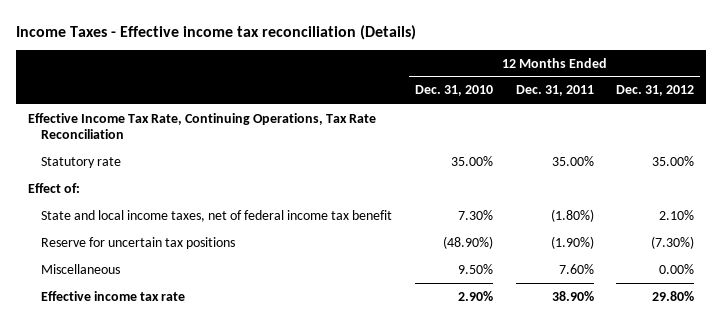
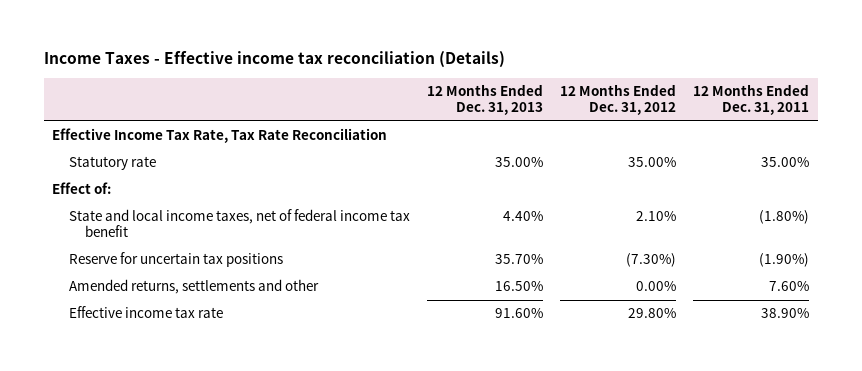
- | 12 Months Ended Dec. 31, 2010 | 12 Months Ended Dec. 31, 2011 | 12 Months Ended Dec. 31, 2012
+ | 12 Months Ended Dec. 31, 2013 | 12 Months Ended Dec. 31, 2012 | 12 Months Ended Dec. 31, 2011
- Effective Income Tax Rate, Continuing Operations, Tax Rate Reconciliation
+ Effective Income Tax Rate, Tax Rate Reconciliation
- Miscellaneous | 9.50% | 7.60% | 0.00%
+ Amended returns, settlements and other | 16.50% | 0.00% | 7.60%

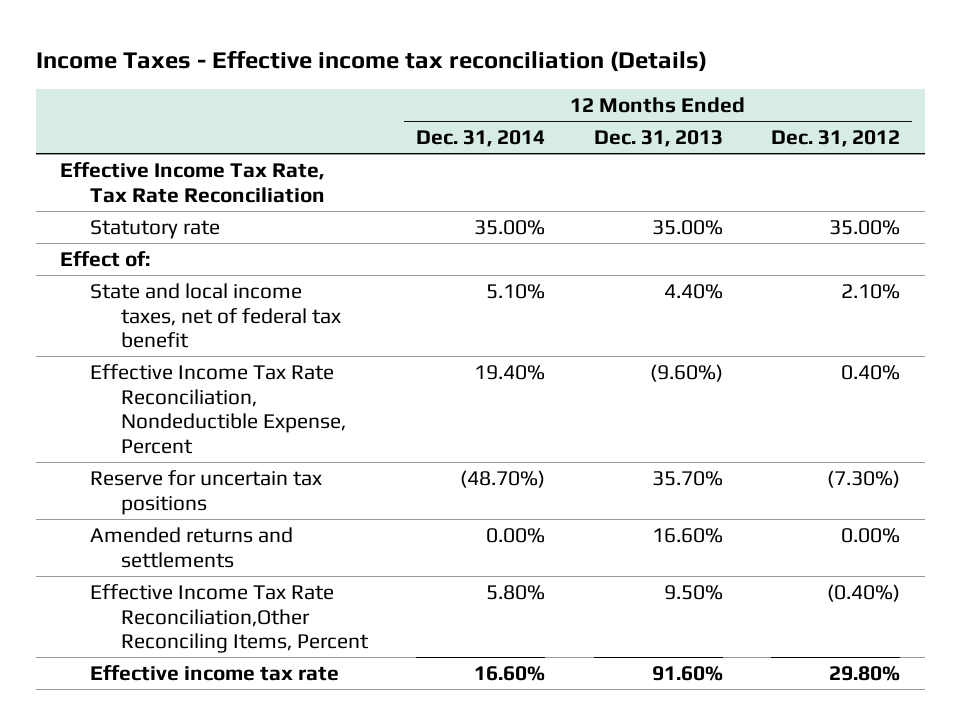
- | 12 Months Ended Dec. 31, 2013 | 12 Months Ended Dec. 31, 2012 | 12 Months Ended Dec. 31, 2011
+ | 12 Months Ended Dec. 31, 2014 | 12 Months Ended Dec. 31, 2013 | 12 Months Ended Dec. 31, 2012
- State and local income taxes, net of federal income tax benefit | 4.40% | 2.10% | (1.80%)
+ State and local income taxes, net of federal tax benefit | 5.10% | 4.40% | 2.10%
+ Effective Income Tax Rate Reconciliation, Nondeductible Expense, Percent | 19.40% | (9.60%) | 0.40%
- Amended returns, settlements and other | 16.50% | 0.00% | 7.60%
+ Amended returns and settlements | 0.00% | 16.60% | 0.00%
+ Effective Income Tax Rate Reconciliation,Other Reconciling Items, Percent | 5.80% | 9.50% | (0.40%)

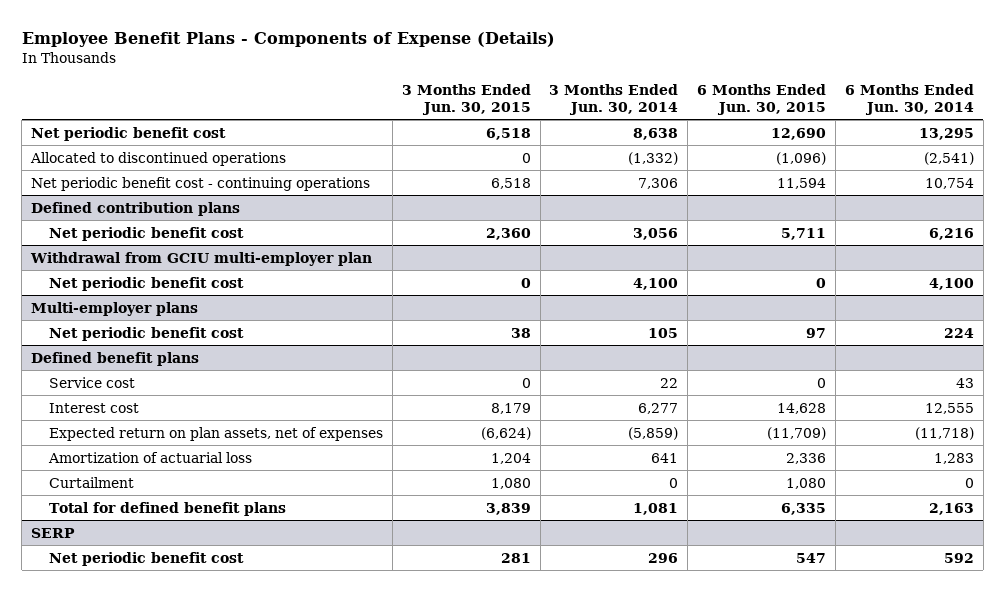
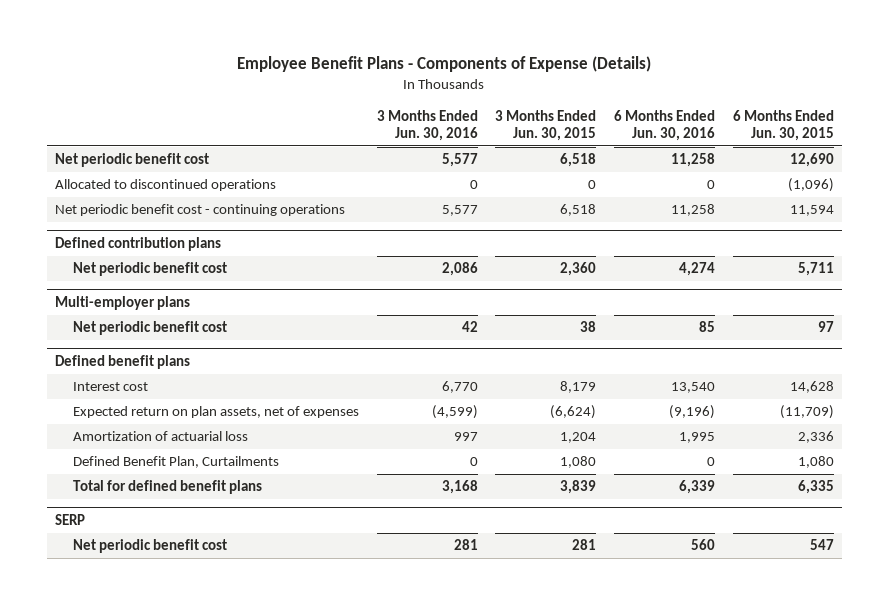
- | 3 Months Ended Jun. 30, 2015 | 3 Months Ended Jun. 30, 2014 | 6 Months Ended Jun. 30, 2015 | 6 Months Ended Jun. 30, 2014
+ | 3 Months Ended Jun. 30, 2016 | 3 Months Ended Jun. 30, 2015 | 6 Months Ended Jun. 30, 2016 | 6 Months Ended Jun. 30, 2015
- Withdrawal from GCIU multi-employer plan
- Net periodic benefit cost | 0 | 4,100 | 0 | 4,100
@ Defined benefit plans
- Service cost | 0 | 22 | 0 | 43
- Curtailment | 1,080 | 0 | 1,080 | 0
+ Defined Benefit Plan, Curtailments | 0 | 1,080 | 0 | 1,080

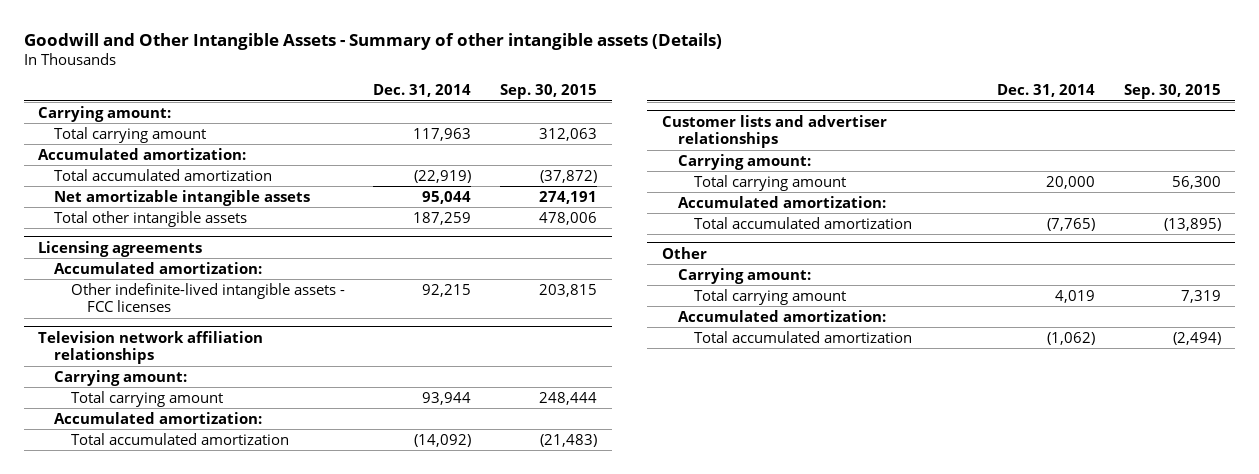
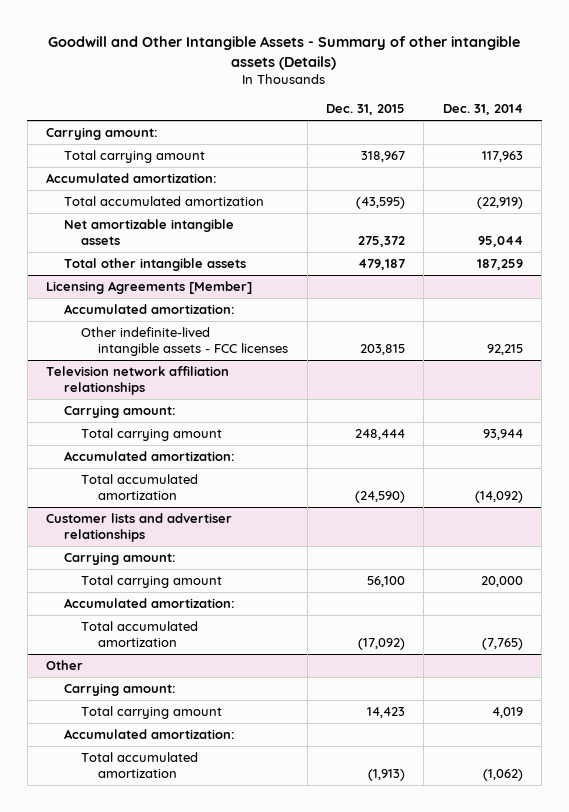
- | Dec. 31, 2014 | Sep. 30, 2015
+ | Dec. 31, 2015 | Dec. 31, 2014
- Licensing agreements
+ Licensing Agreements [Member]

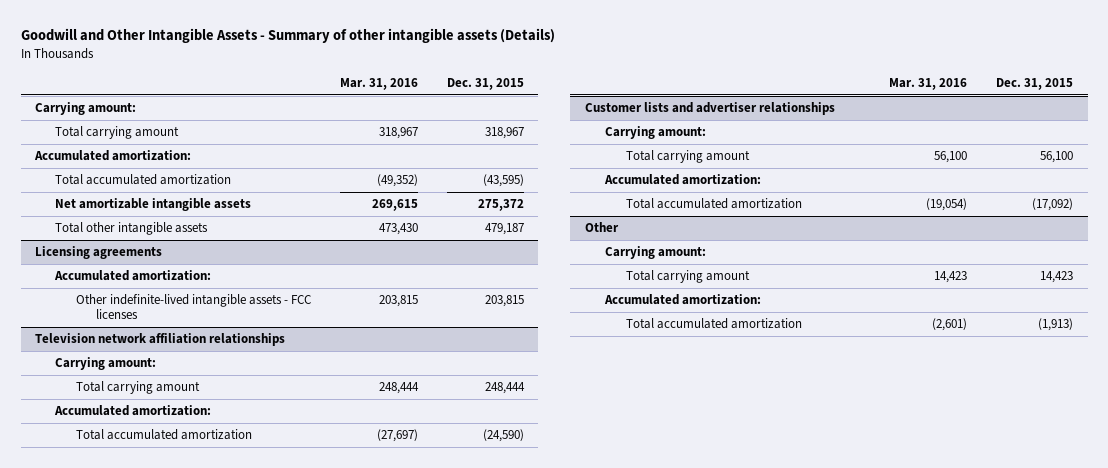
- | Dec. 31, 2015 | Dec. 31, 2014
+ | Mar. 31, 2016 | Dec. 31, 2015
- Licensing Agreements [Member]
+ Licensing agreements

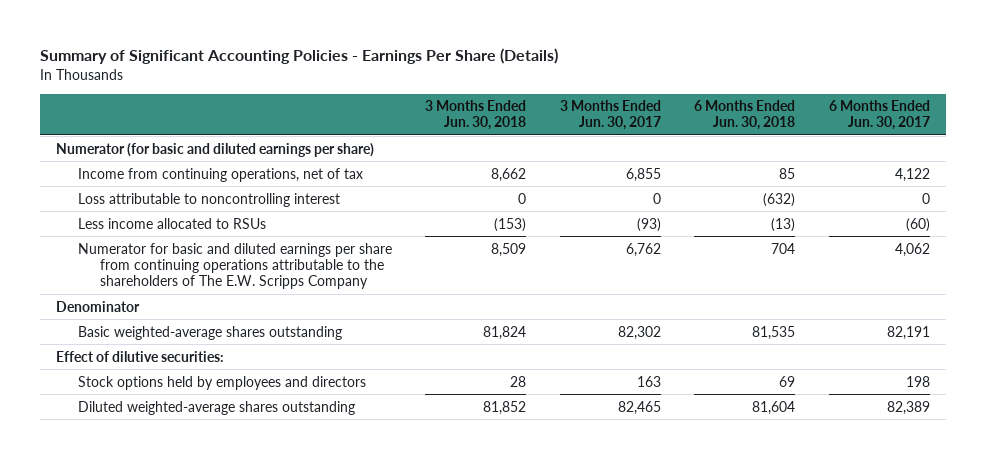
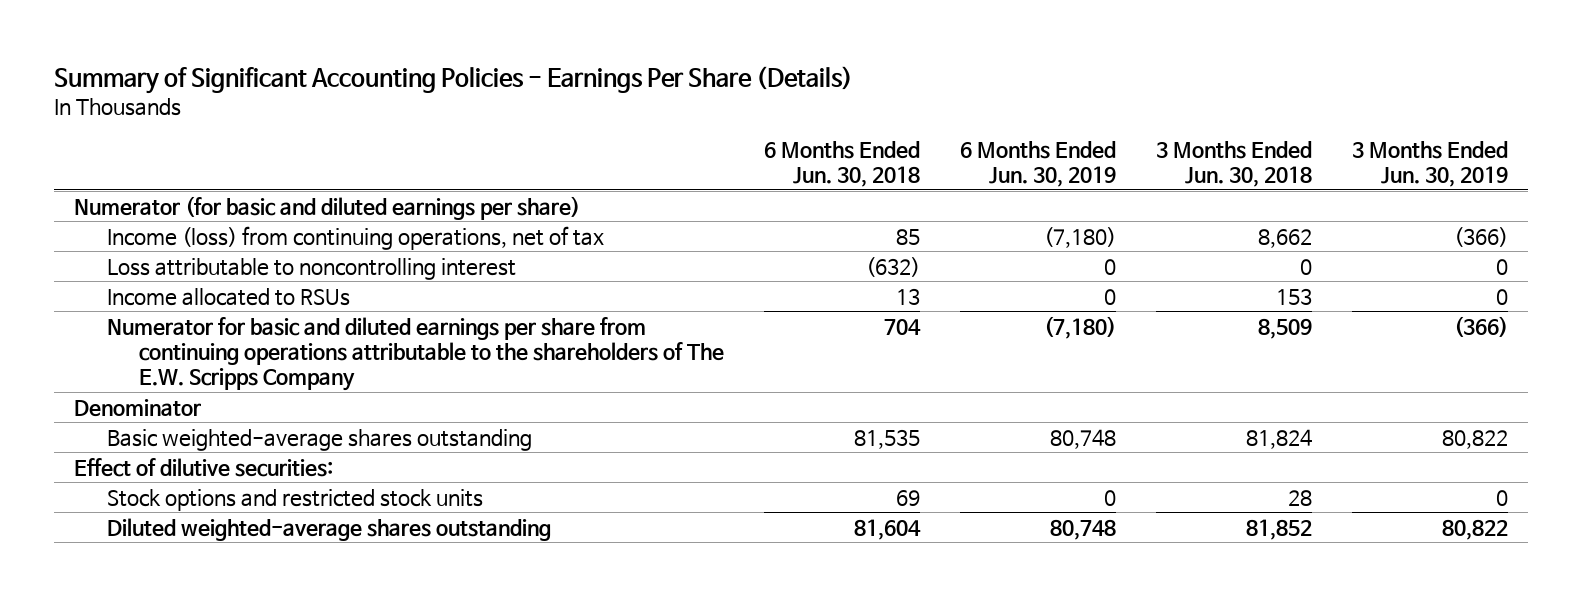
- | 3 Months Ended Jun. 30, 2018 | 3 Months Ended Jun. 30, 2017 | 6 Months Ended Jun. 30, 2018 | 6 Months Ended Jun. 30, 2017
+ | 6 Months Ended Jun. 30, 2018 | 6 Months Ended Jun. 30, 2019 | 3 Months Ended Jun. 30, 2018 | 3 Months Ended Jun. 30, 2019
- Income from continuing operations, net of tax | 8,662 | 6,855 | 85 | 4,122
+ Income (loss) from continuing operations, net of tax | 85 | (7,180) | 8,662 | (366)
- Less income allocated to RSUs | (153) | (93) | (13) | (60)
+ Income allocated to RSUs | 13 | 0 | 153 | 0
- Stock options held by employees and directors | 28 | 163 | 69 | 198
+ Stock options and restricted stock units | 69 | 0 | 28 | 0

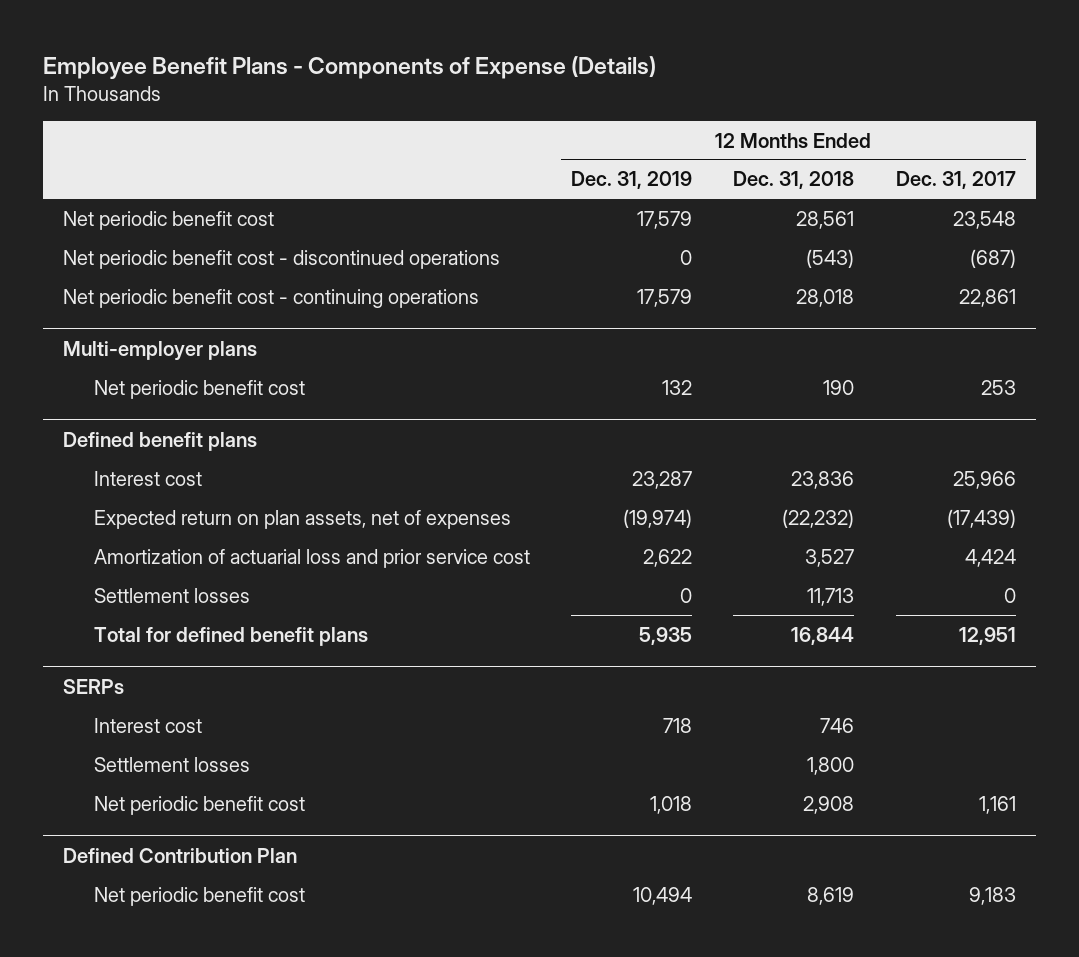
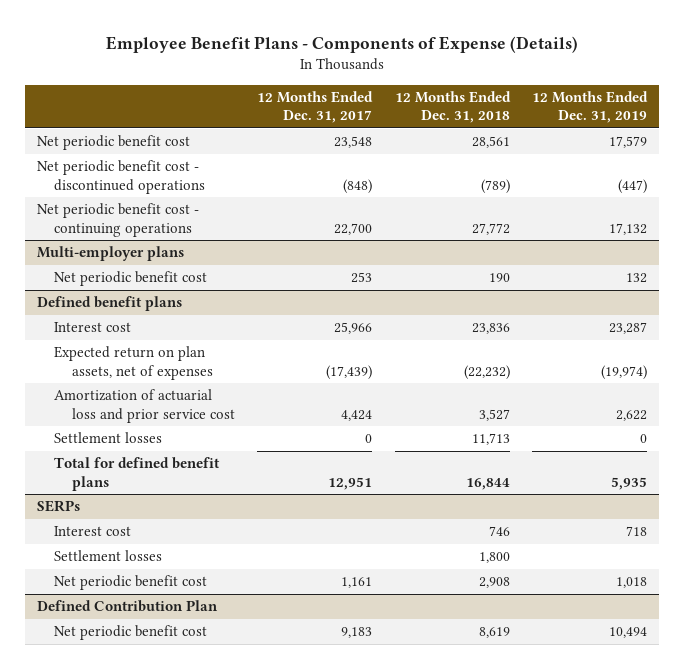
- | 12 Months Ended Dec. 31, 2019 | 12 Months Ended Dec. 31, 2018 | 12 Months Ended Dec. 31, 2017
+ | 12 Months Ended Dec. 31, 2017 | 12 Months Ended Dec. 31, 2018 | 12 Months Ended Dec. 31, 2019
- Net periodic benefit cost - discontinued operations | 0 | (543) | (687)
- Net periodic benefit cost - continuing operations | 17,579 | 28,018 | 22,861
+ Net periodic benefit cost - discontinued operations | (848) | (789) | (447)
+ Net periodic benefit cost - continuing operations | 22,700 | 27,772 | 17,132

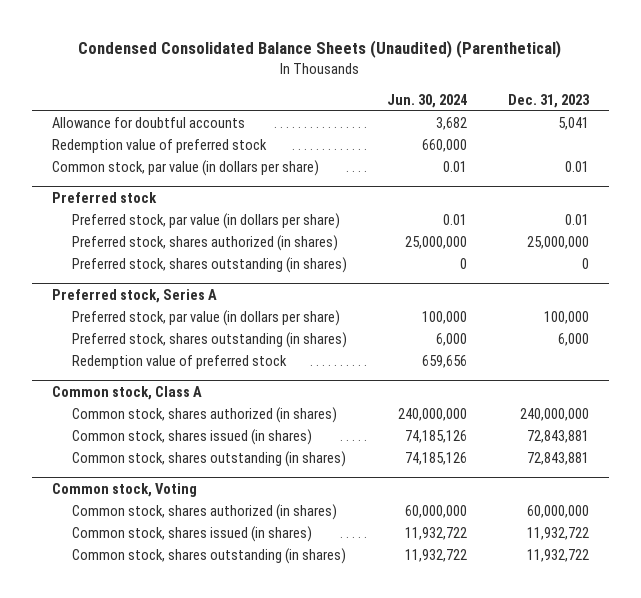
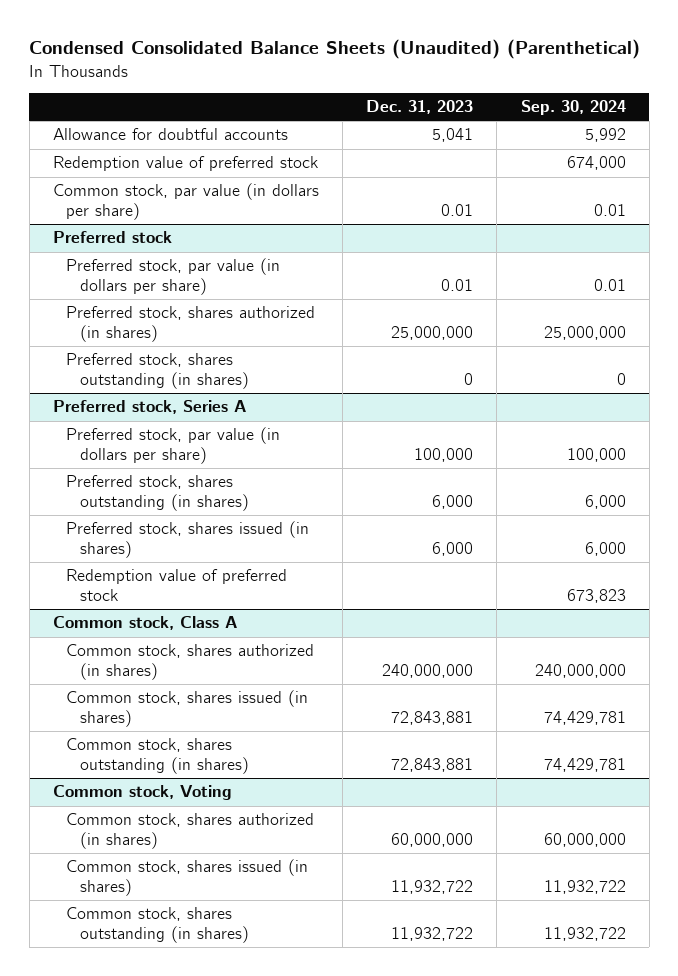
- | Jun. 30, 2024 | Dec. 31, 2023
+ | Dec. 31, 2023 | Sep. 30, 2024
@ Preferred stock, Series A
+ Preferred stock, shares issued (in shares) | 6,000 | 6,000

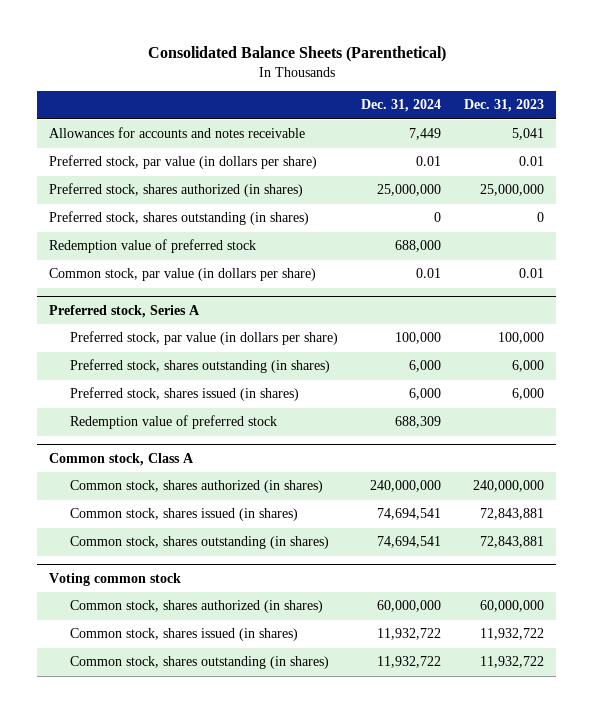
- Condensed Consolidated Balance Sheets (Unaudited) (Parenthetical)
+ Consolidated Balance Sheets (Parenthetical)
- | Dec. 31, 2023 | Sep. 30, 2024
+ | Dec. 31, 2024 | Dec. 31, 2023
- Allowance for doubtful accounts | 5,041 | 5,992
- Preferred stock
+ Allowances for accounts and notes receivable | 7,449 | 5,041
moved down: Redemption value of preferred stock | 688,000 |
moved down: Common stock, par value (in dollars per share) | 0.01 | 0.01
- Common stock, Voting
+ Voting common stock

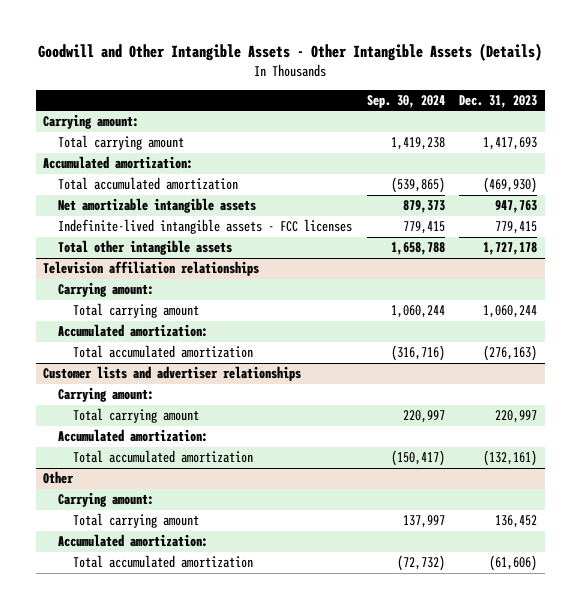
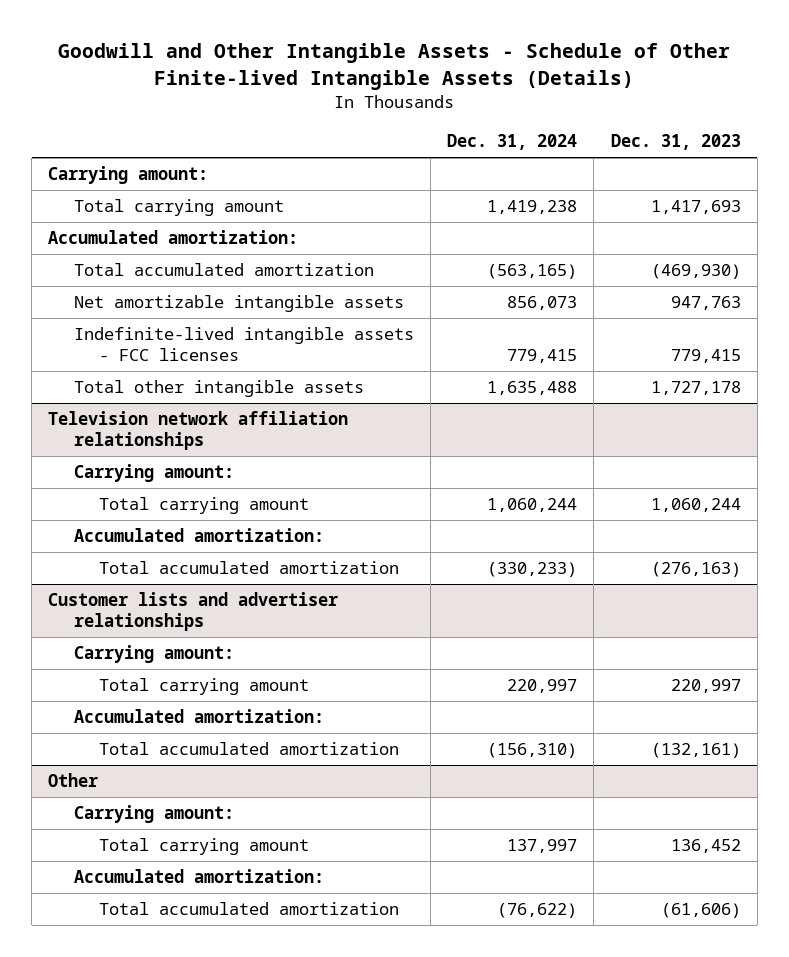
- Goodwill and Other Intangible Assets - Other Intangible Assets (Details)
+ Goodwill and Other Intangible Assets - Schedule of Other Finite-lived Intangible Assets (Details)
- | Sep. 30, 2024 | Dec. 31, 2023
+ | Dec. 31, 2024 | Dec. 31, 2023
- Television affiliation relationships
+ Television network affiliation relationships

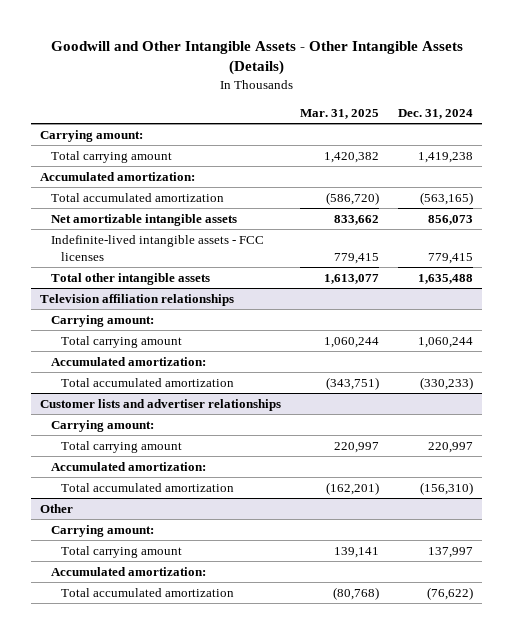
- Goodwill and Other Intangible Assets - Schedule of Other Finite-lived Intangible Assets (Details)
+ Goodwill and Other Intangible Assets - Other Intangible Assets (Details)
- | Dec. 31, 2024 | Dec. 31, 2023
+ | Mar. 31, 2025 | Dec. 31, 2024
- Television network affiliation relationships
+ Television affiliation relationships

